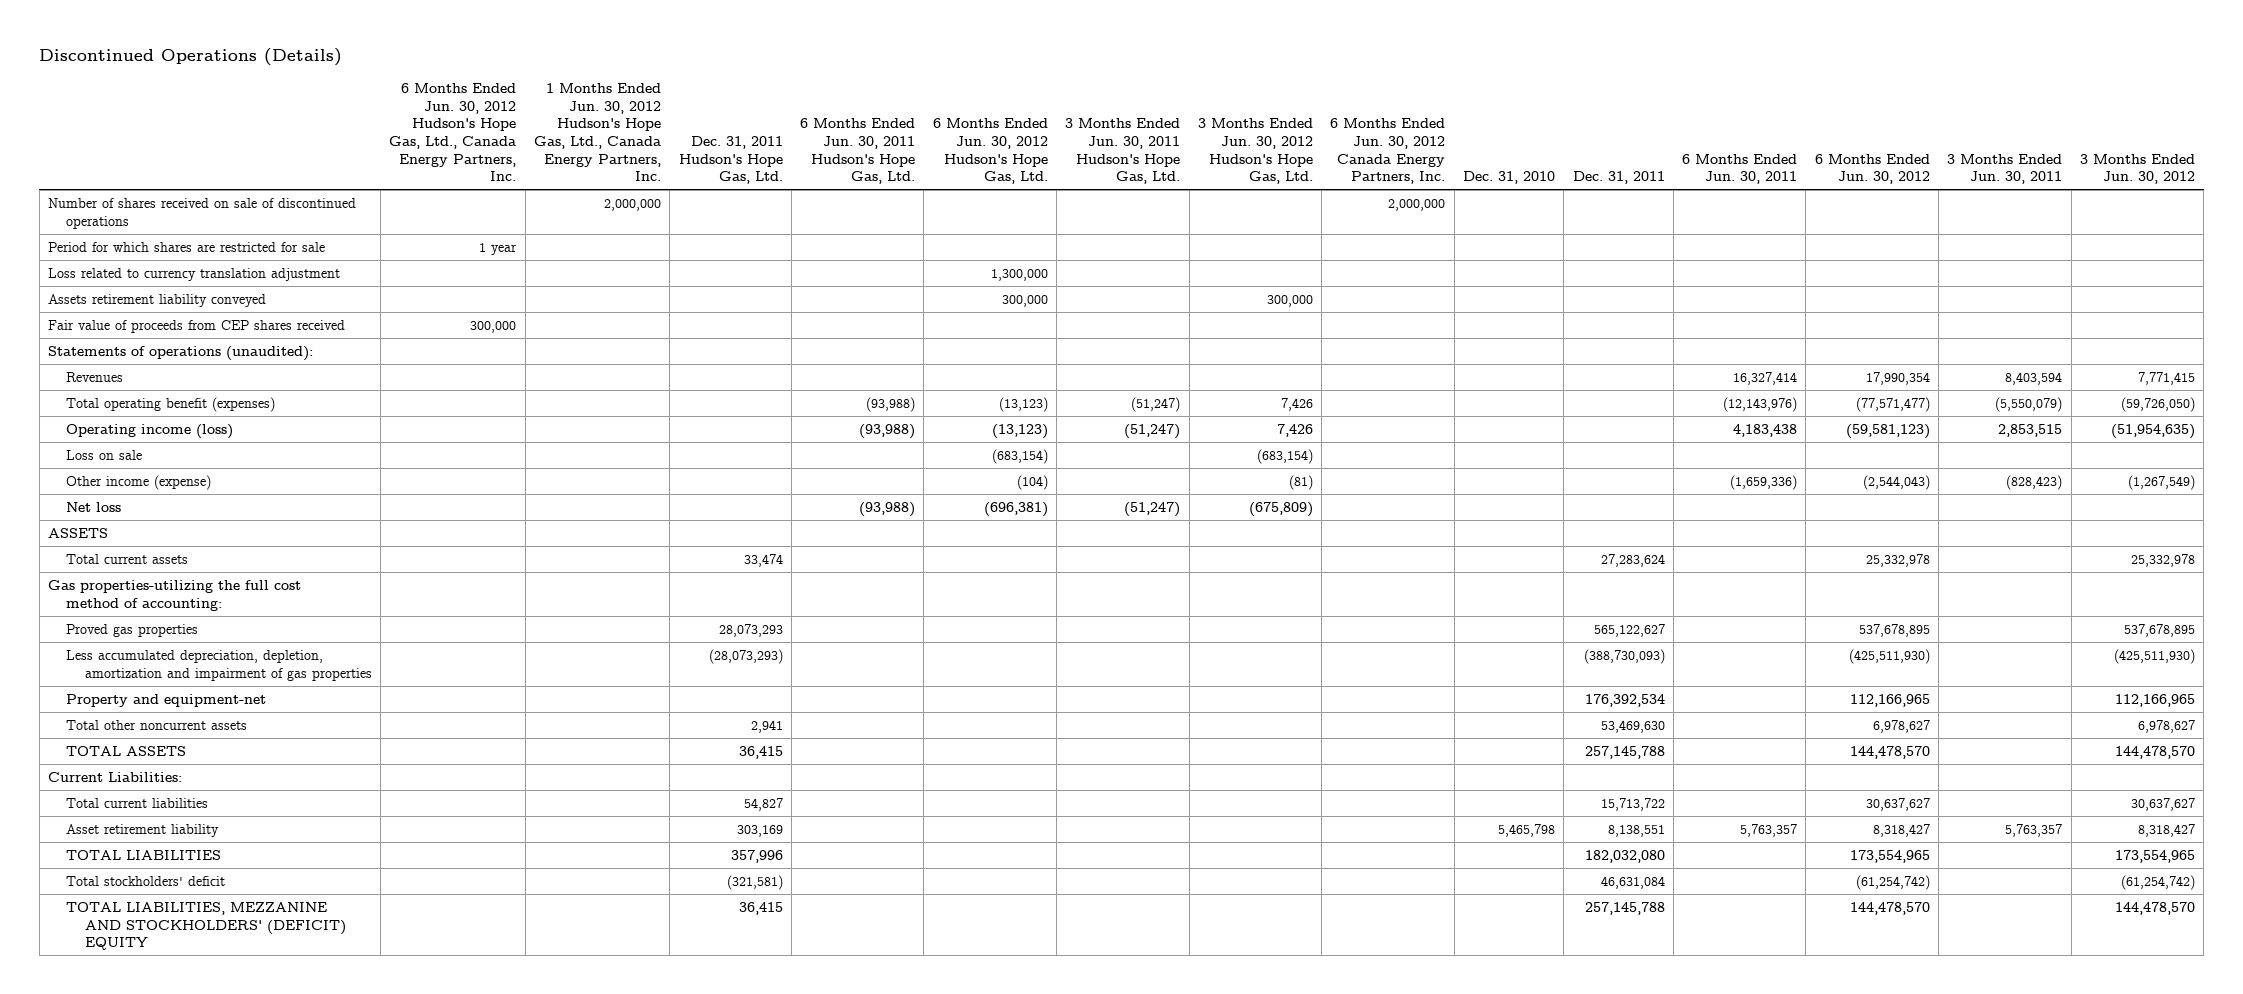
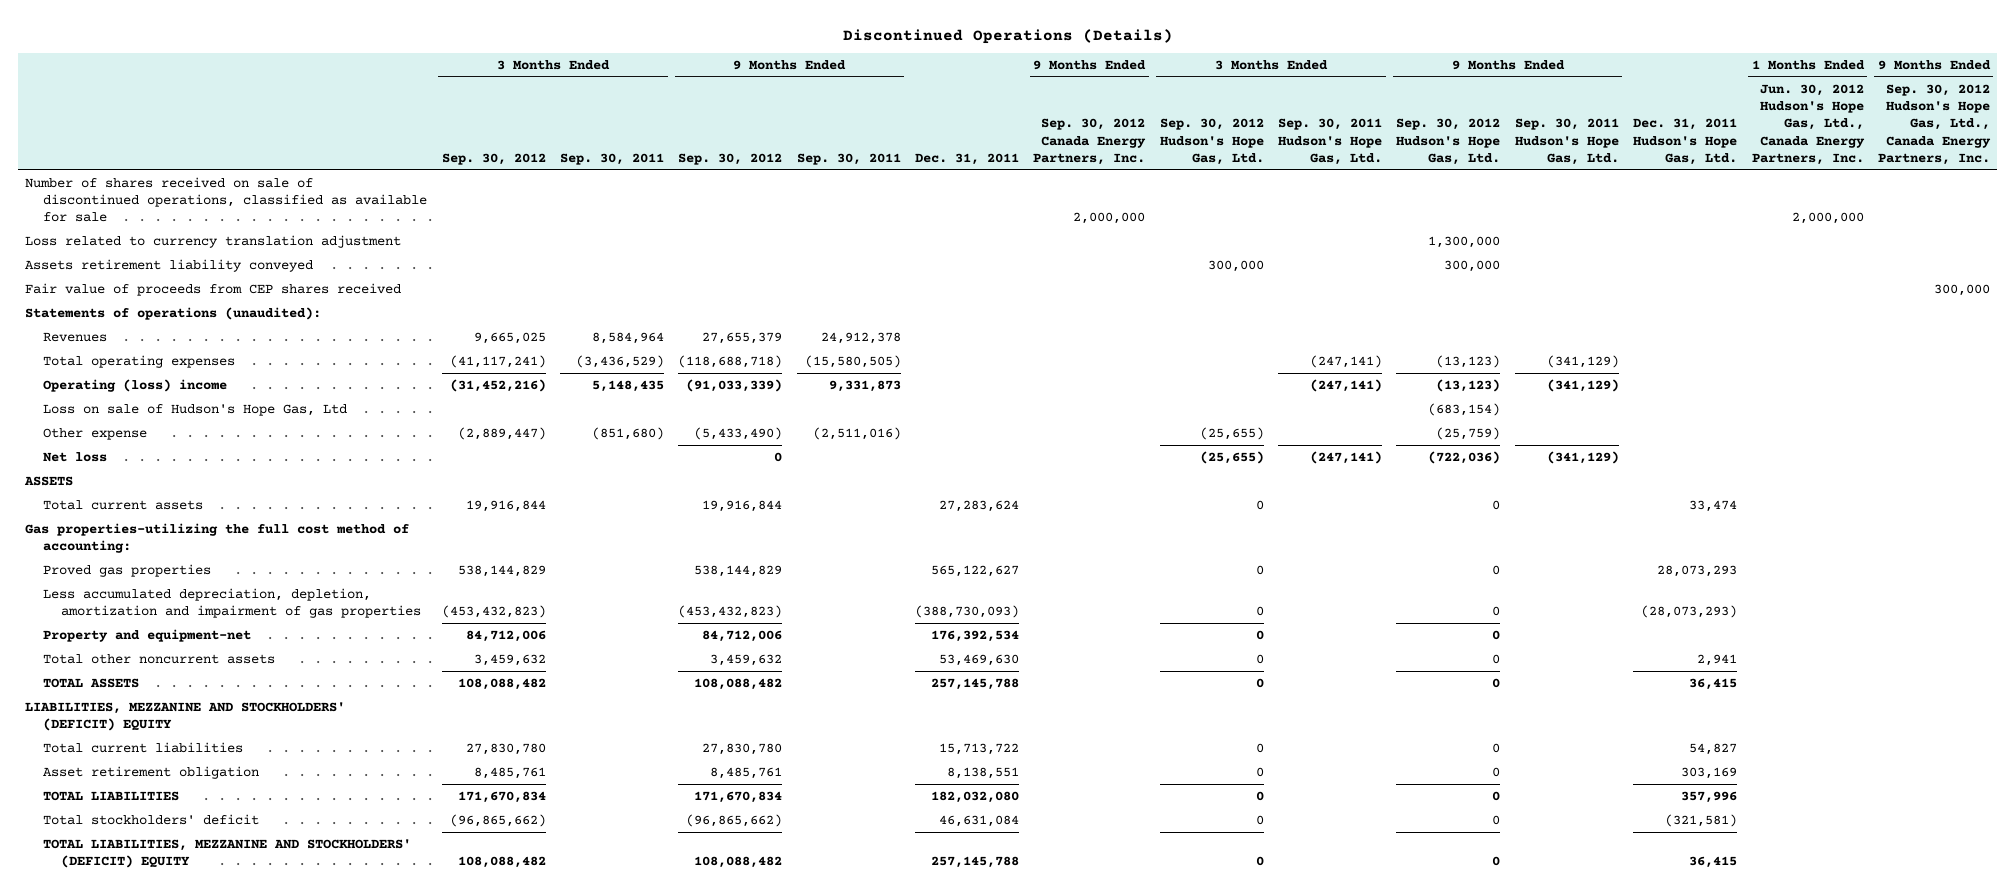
- | 6 Months Ended Jun. 30, 2012 Hudson's Hope Gas, Ltd., Canada Energy Partners, Inc. | 1 Months Ended Jun. 30, 2012 Hudson's Hope Gas, Ltd., Canada Energy Partners, Inc. | Dec. 31, 2011 Hudson's Hope Gas, Ltd. | 6 Months Ended Jun. 30, 2011 Hudson's Hope Gas, Ltd. | 6 Months Ended Jun. 30, 2012 Hudson's Hope Gas, Ltd. | 3 Months Ended Jun. 30, 2011 Hudson's Hope Gas, Ltd. | 3 Months Ended Jun. 30, 2012 Hudson's Hope Gas, Ltd. | 6 Months Ended Jun. 30, 2012 Canada Energy Partners, Inc. | Dec. 31, 2010 | Dec. 31, 2011 | 6 Months Ended Jun. 30, 2011 | 6 Months Ended Jun. 30, 2012 | 3 Months Ended Jun. 30, 2011 | 3 Months Ended Jun. 30, 2012
+ | 3 Months Ended Sep. 30, 2012 | 3 Months Ended Sep. 30, 2011 | 9 Months Ended Sep. 30, 2012 | 9 Months Ended Sep. 30, 2011 | Dec. 31, 2011 | 9 Months Ended Sep. 30, 2012 Canada Energy Partners, Inc. | 3 Months Ended Sep. 30, 2012 Hudson's Hope Gas, Ltd. | 3 Months Ended Sep. 30, 2011 Hudson's Hope Gas, Ltd. | 9 Months Ended Sep. 30, 2012 Hudson's Hope Gas, Ltd. | 9 Months Ended Sep. 30, 2011 Hudson's Hope Gas, Ltd. | Dec. 31, 2011 Hudson's Hope Gas, Ltd. | 1 Months Ended Jun. 30, 2012 Hudson's Hope Gas, Ltd., Canada Energy Partners, Inc. | 9 Months Ended Sep. 30, 2012 Hudson's Hope Gas, Ltd., Canada Energy Partners, Inc.
- Number of shares received on sale of discontinued operations | | 2,000,000 | | | | | | 2,000,000 | | | | | |
- Period for which shares are restricted for sale | 1 year | | | | | | | | | | | | |
+ Number of shares received on sale of discontinued operations, classified as available for sale | | | | | | 2,000,000 | | | | | | 2,000,000 |
- Total operating benefit (expenses) | | | | (93,988) | (13,123) | (51,247) | 7,426 | | | | (12,143,976) | (77,571,477) | (5,550,079) | (59,726,050)
- Operating income (loss) | | | | (93,988) | (13,123) | (51,247) | 7,426 | | | | 4,183,438 | (59,581,123) | 2,853,515 | (51,954,635)
- Loss on sale | | | | | (683,154) | | (683,154) | | | | | | |
- Other income (expense) | | | | | (104) | | (81) | | | | (1,659,336) | (2,544,043) | (828,423) | (1,267,549)
+ Total operating expenses | (41,117,241) | (3,436,529) | (118,688,718) | (15,580,505) | | | | (247,141) | (13,123) | (341,129) | | |
+ Operating (loss) income | (31,452,216) | 5,148,435 | (91,033,339) | 9,331,873 | | | | (247,141) | (13,123) | (341,129) | | |
+ Loss on sale of Hudson's Hope Gas, Ltd | | | | | | | | | (683,154) | | | |
+ Other expense | (2,889,447) | (851,680) | (5,433,490) | (2,511,016) | | | (25,655) | | (25,759) | | | |
- Current Liabilities:
+ LIABILITIES, MEZZANINE AND STOCKHOLDERS' (DEFICIT) EQUITY
- Asset retirement liability | | | 303,169 | | | | | | 5,465,798 | 8,138,551 | 5,763,357 | 8,318,427 | 5,763,357 | 8,318,427
+ Asset retirement obligation | 8,485,761 | | 8,485,761 | | 8,138,551 | | 0 | | 0 | | 303,169 | |

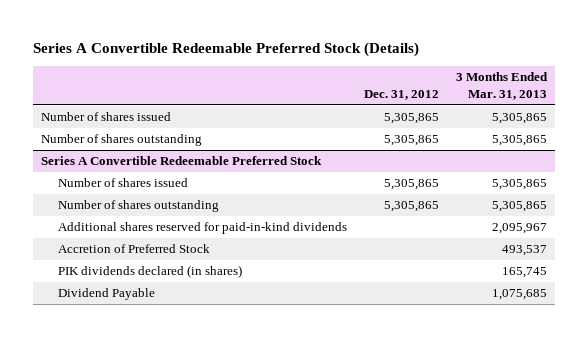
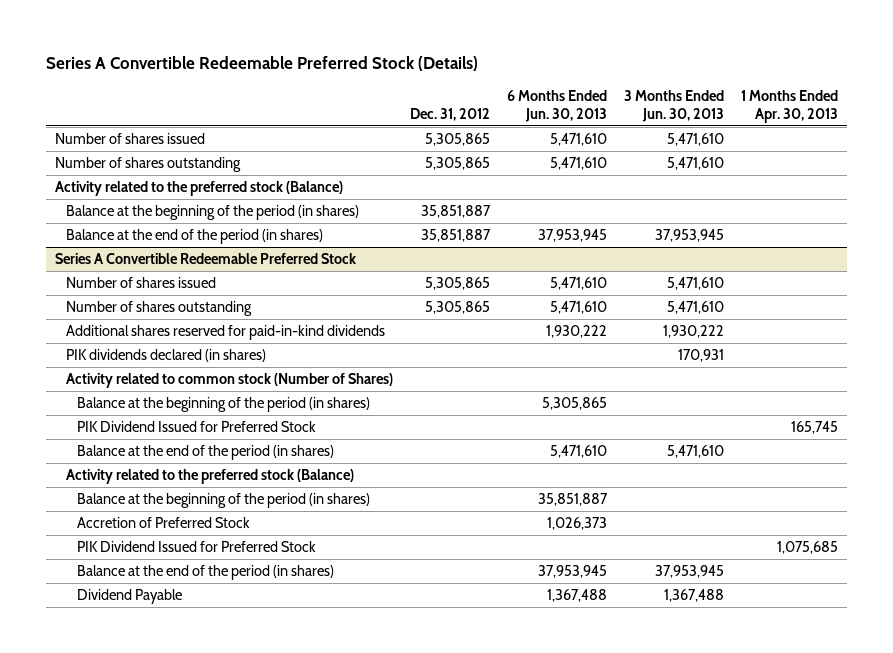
- | Dec. 31, 2012 | 3 Months Ended Mar. 31, 2013
+ | Dec. 31, 2012 | 6 Months Ended Jun. 30, 2013 | 3 Months Ended Jun. 30, 2013 | 1 Months Ended Apr. 30, 2013
+ Activity related to the preferred stock (Balance)
+ Balance at the beginning of the period (in shares) | 35,851,887 | | |
+ Balance at the end of the period (in shares) | 35,851,887 | 37,953,945 | 37,953,945 |
@ Series A Convertible Redeemable Preferred Stock
+ Activity related to common stock (Number of Shares)
+ Balance at the beginning of the period (in shares) | | 5,305,865 | |
+ PIK Dividend Issued for Preferred Stock | | | | 165,745
+ Balance at the end of the period (in shares) | | 5,471,610 | 5,471,610 |
+ Activity related to the preferred stock (Balance)
+ Balance at the beginning of the period (in shares) | | 35,851,887 | |
moved down: Accretion of Preferred Stock | | 1,026,373 | |
+ PIK Dividend Issued for Preferred Stock | | | | 1,075,685
+ Balance at the end of the period (in shares) | | 37,953,945 | 37,953,945 |

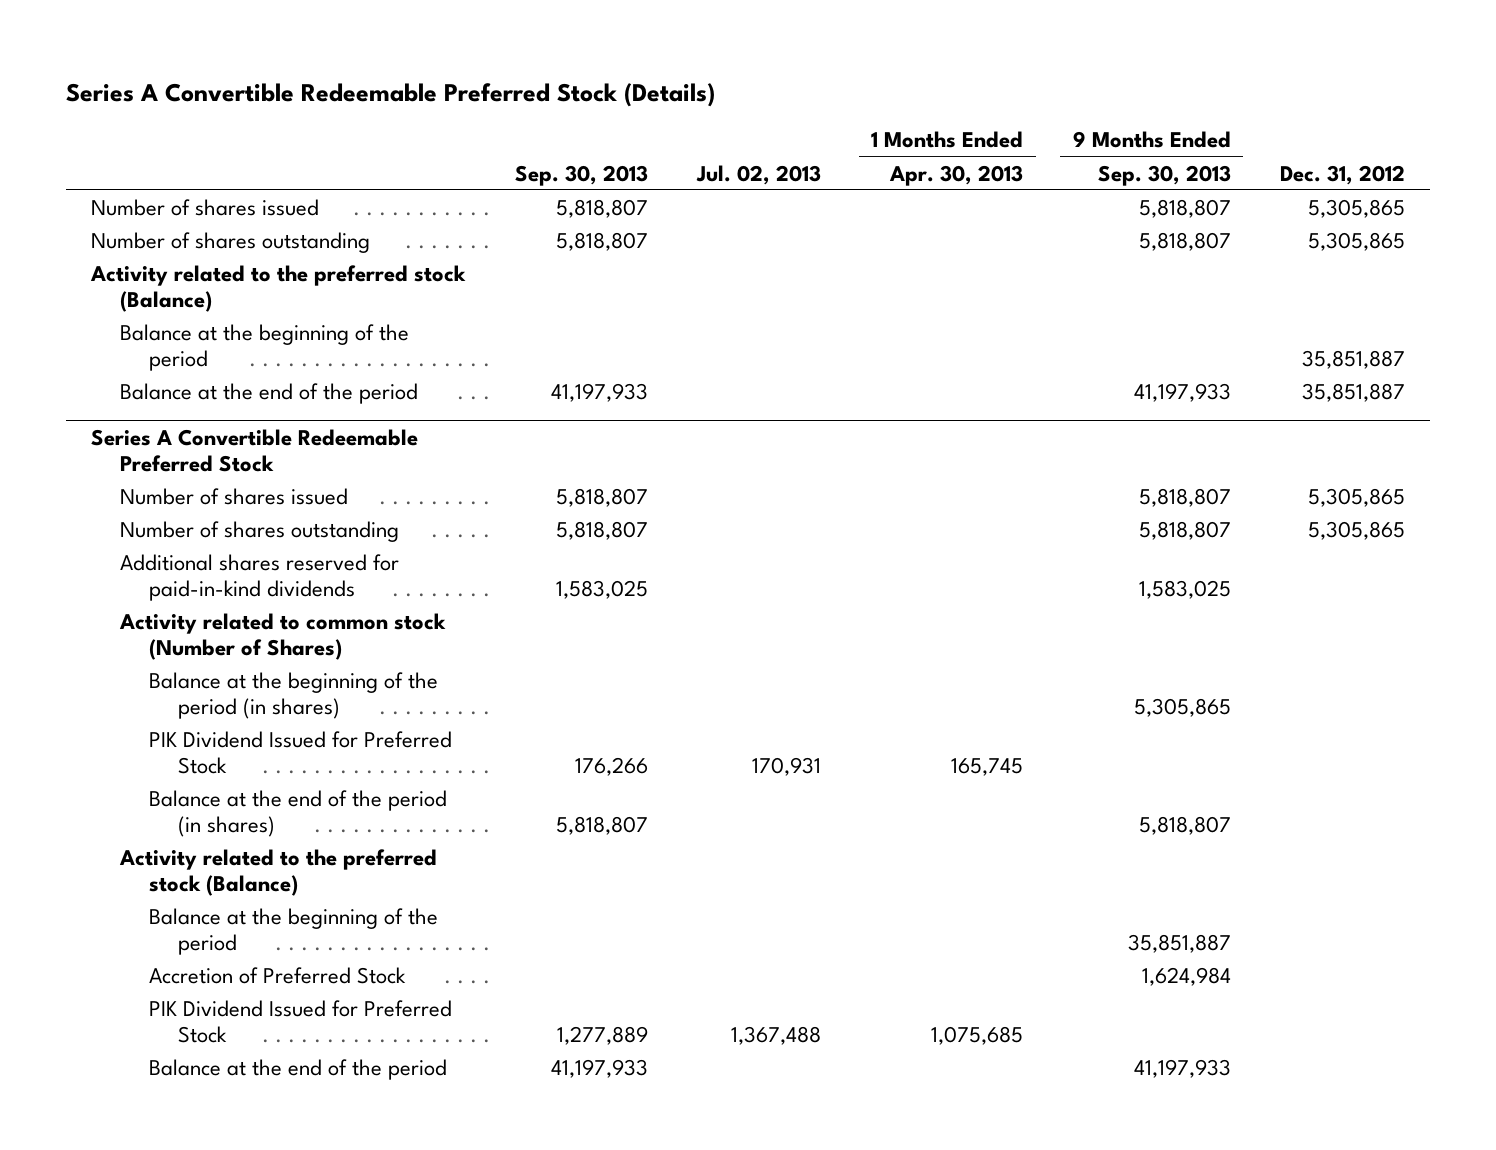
- | Dec. 31, 2012 | 6 Months Ended Jun. 30, 2013 | 3 Months Ended Jun. 30, 2013 | 1 Months Ended Apr. 30, 2013
+ | Sep. 30, 2013 | Jul. 02, 2013 | 1 Months Ended Apr. 30, 2013 | 9 Months Ended Sep. 30, 2013 | Dec. 31, 2012
- Balance at the beginning of the period (in shares) | 35,851,887 | | |
- Balance at the end of the period (in shares) | 35,851,887 | 37,953,945 | 37,953,945 |
+ Balance at the beginning of the period | | | | | 35,851,887
+ Balance at the end of the period | 41,197,933 | | | 41,197,933 | 35,851,887
@ Series A Convertible Redeemable Preferred Stock
- PIK dividends declared (in shares) | | | 170,931 |
- Balance at the beginning of the period (in shares) | | 35,851,887 | |
+ Balance at the beginning of the period | | | | 35,851,887 |
- Balance at the end of the period (in shares) | | 37,953,945 | 37,953,945 |
- Dividend Payable | | 1,367,488 | 1,367,488 |
+ Balance at the end of the period | 41,197,933 | | | 41,197,933 |

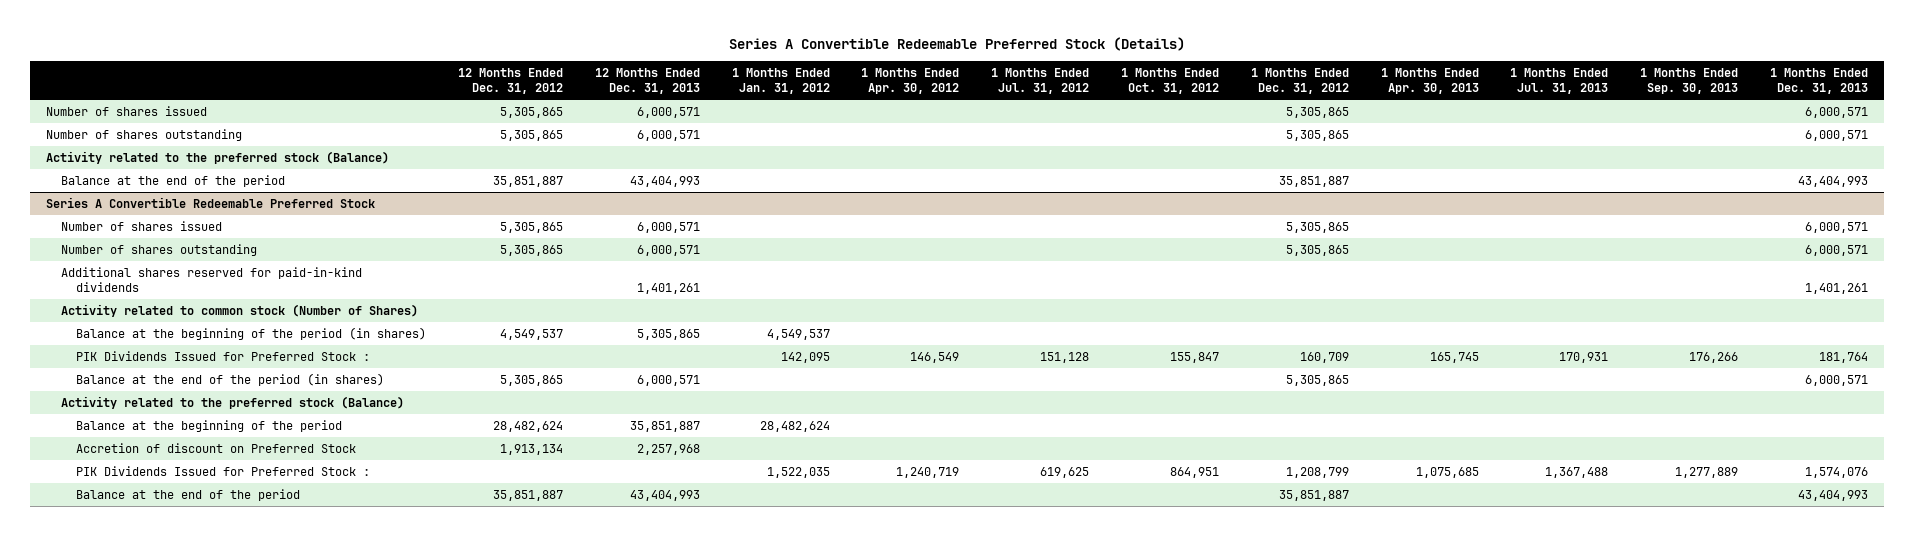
- | Sep. 30, 2013 | Jul. 02, 2013 | 1 Months Ended Apr. 30, 2013 | 9 Months Ended Sep. 30, 2013 | Dec. 31, 2012
+ | 12 Months Ended Dec. 31, 2012 | 12 Months Ended Dec. 31, 2013 | 1 Months Ended Jan. 31, 2012 | 1 Months Ended Apr. 30, 2012 | 1 Months Ended Jul. 31, 2012 | 1 Months Ended Oct. 31, 2012 | 1 Months Ended Dec. 31, 2012 | 1 Months Ended Apr. 30, 2013 | 1 Months Ended Jul. 31, 2013 | 1 Months Ended Sep. 30, 2013 | 1 Months Ended Dec. 31, 2013
- Balance at the beginning of the period | | | | | 35,851,887
@ Series A Convertible Redeemable Preferred Stock
- PIK Dividend Issued for Preferred Stock | 176,266 | 170,931 | 165,745 | |
+ PIK Dividends Issued for Preferred Stock : | | | 142,095 | 146,549 | 151,128 | 155,847 | 160,709 | 165,745 | 170,931 | 176,266 | 181,764
- Accretion of Preferred Stock | | | | 1,624,984 |
- PIK Dividend Issued for Preferred Stock | 1,277,889 | 1,367,488 | 1,075,685 | |
+ Accretion of discount on Preferred Stock | 1,913,134 | 2,257,968 | | | | | | | | |
+ PIK Dividends Issued for Preferred Stock : | | | 1,522,035 | 1,240,719 | 619,625 | 864,951 | 1,208,799 | 1,075,685 | 1,367,488 | 1,277,889 | 1,574,076

